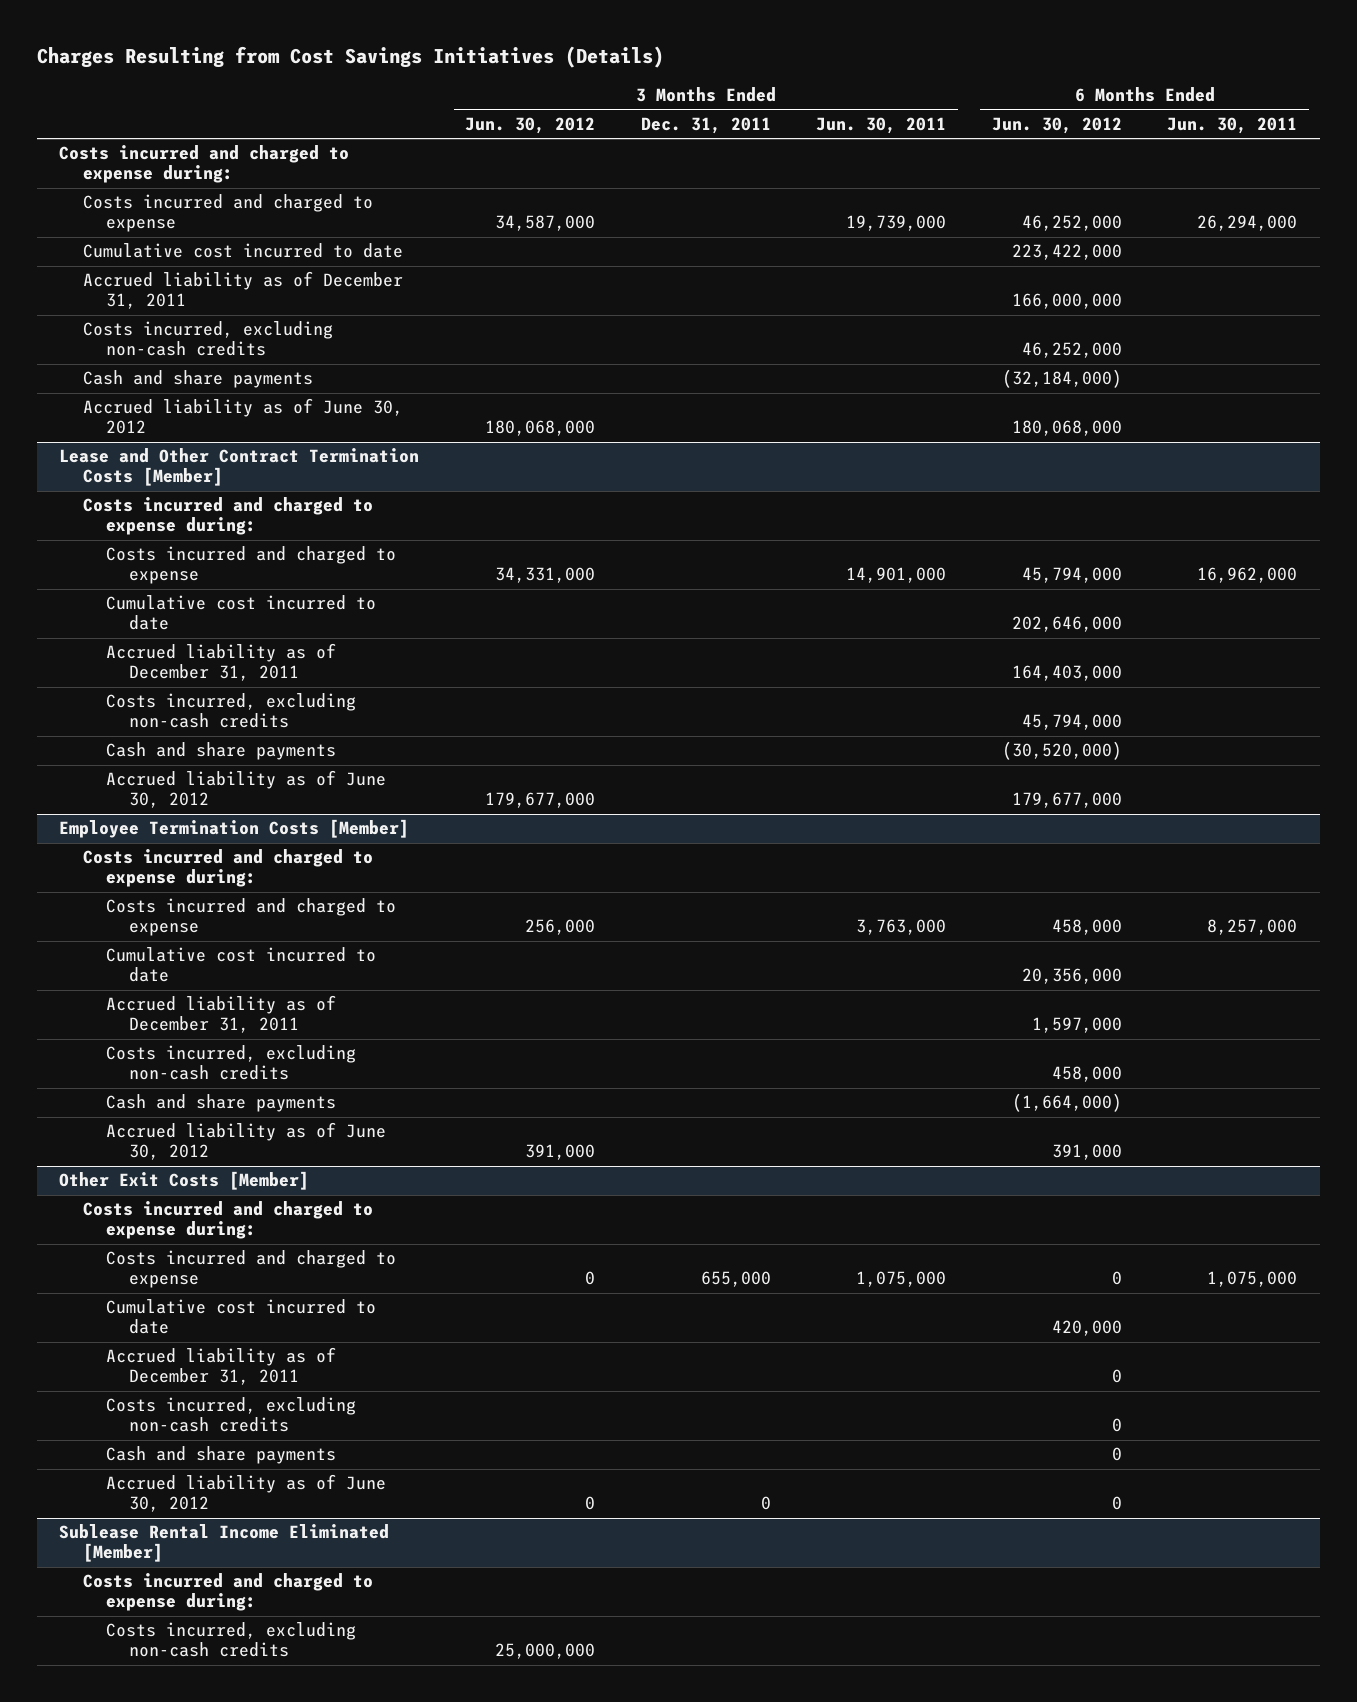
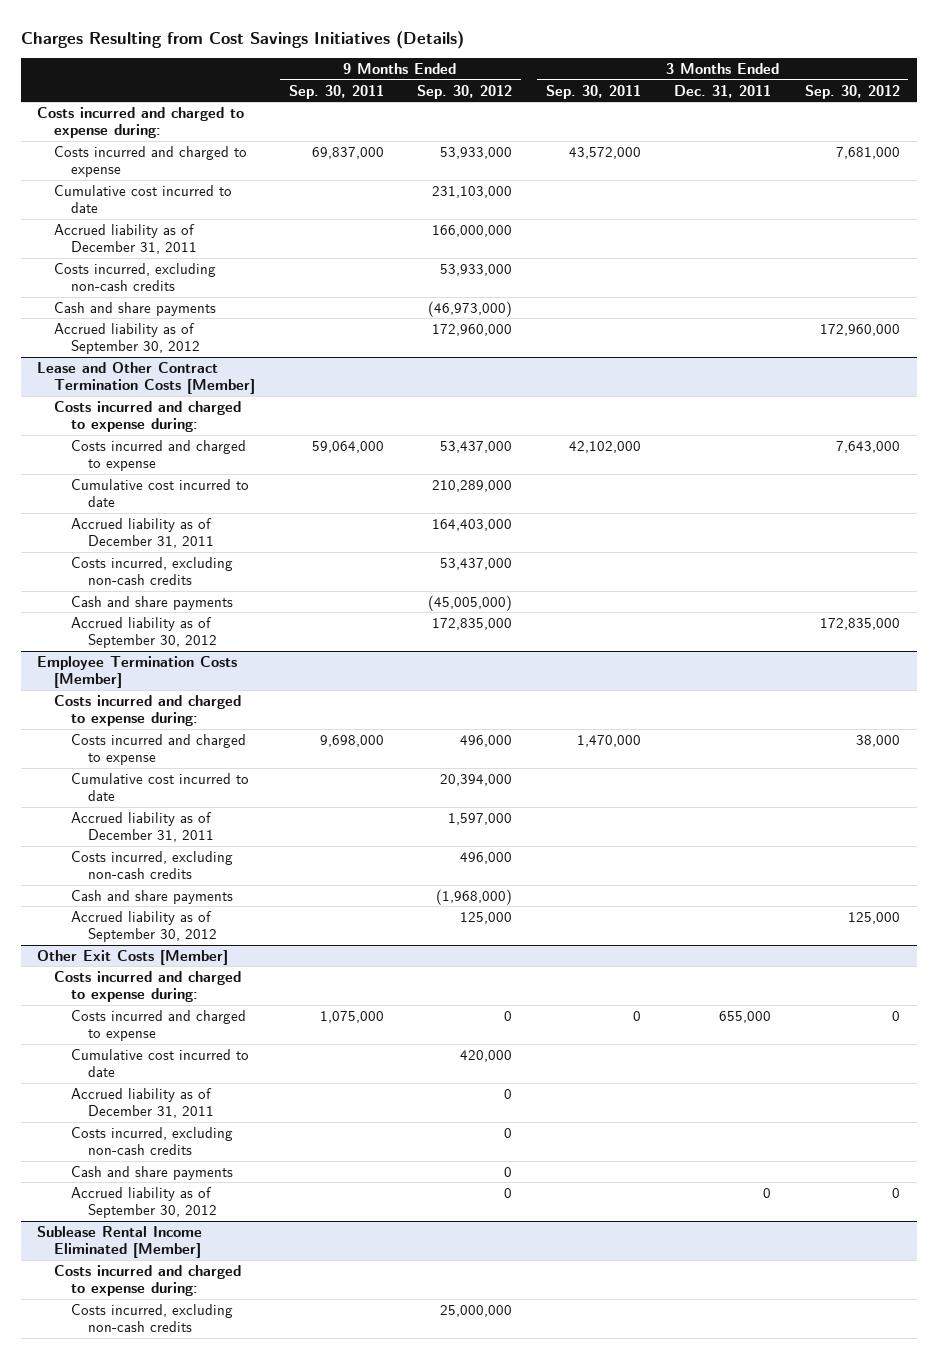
- | 3 Months Ended Jun. 30, 2012 | 3 Months Ended Dec. 31, 2011 | 3 Months Ended Jun. 30, 2011 | 6 Months Ended Jun. 30, 2012 | 6 Months Ended Jun. 30, 2011
+ | 9 Months Ended Sep. 30, 2011 | 9 Months Ended Sep. 30, 2012 | 3 Months Ended Sep. 30, 2011 | 3 Months Ended Dec. 31, 2011 | 3 Months Ended Sep. 30, 2012
- Accrued liability as of June 30, 2012 | 180,068,000 | | | 180,068,000 |
+ Accrued liability as of September 30, 2012 | | 172,960,000 | | | 172,960,000
@ Lease and Other Contract Termination Costs [Member]
- Accrued liability as of June 30, 2012 | 179,677,000 | | | 179,677,000 |
+ Accrued liability as of September 30, 2012 | | 172,835,000 | | | 172,835,000
@ Employee Termination Costs [Member]
- Accrued liability as of June 30, 2012 | 391,000 | | | 391,000 |
+ Accrued liability as of September 30, 2012 | | 125,000 | | | 125,000
@ Other Exit Costs [Member]
- Accrued liability as of June 30, 2012 | 0 | 0 | | 0 |
+ Accrued liability as of September 30, 2012 | | 0 | | 0 | 0

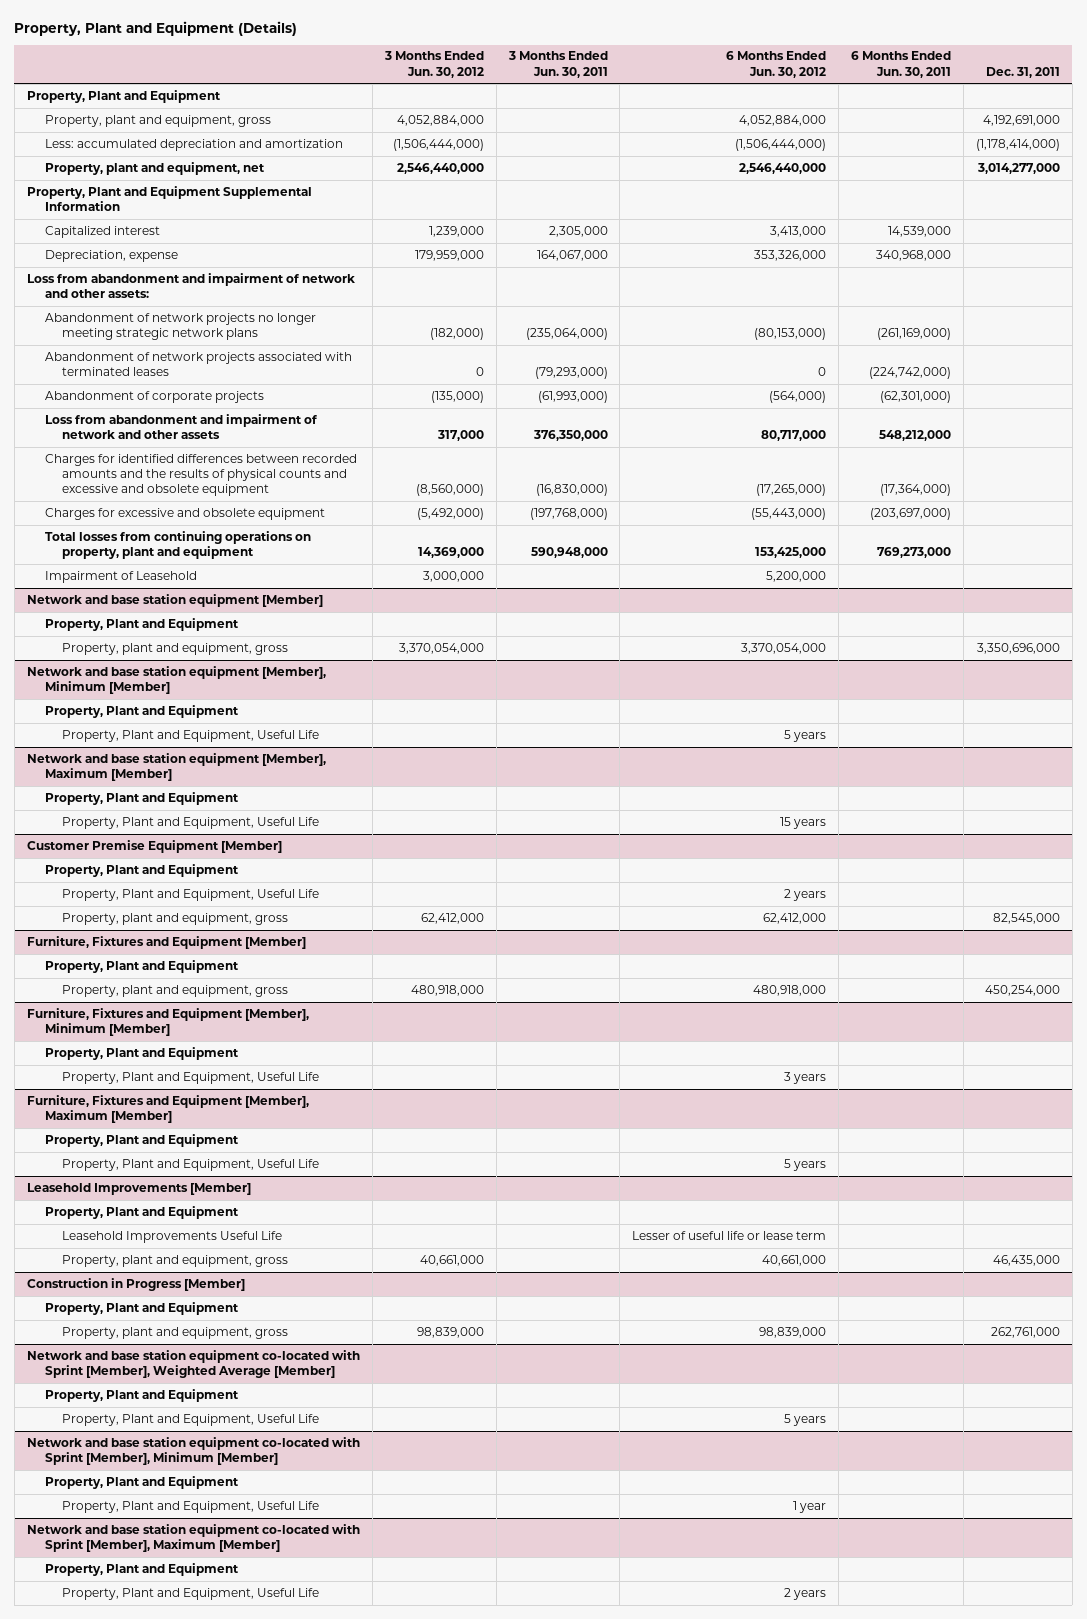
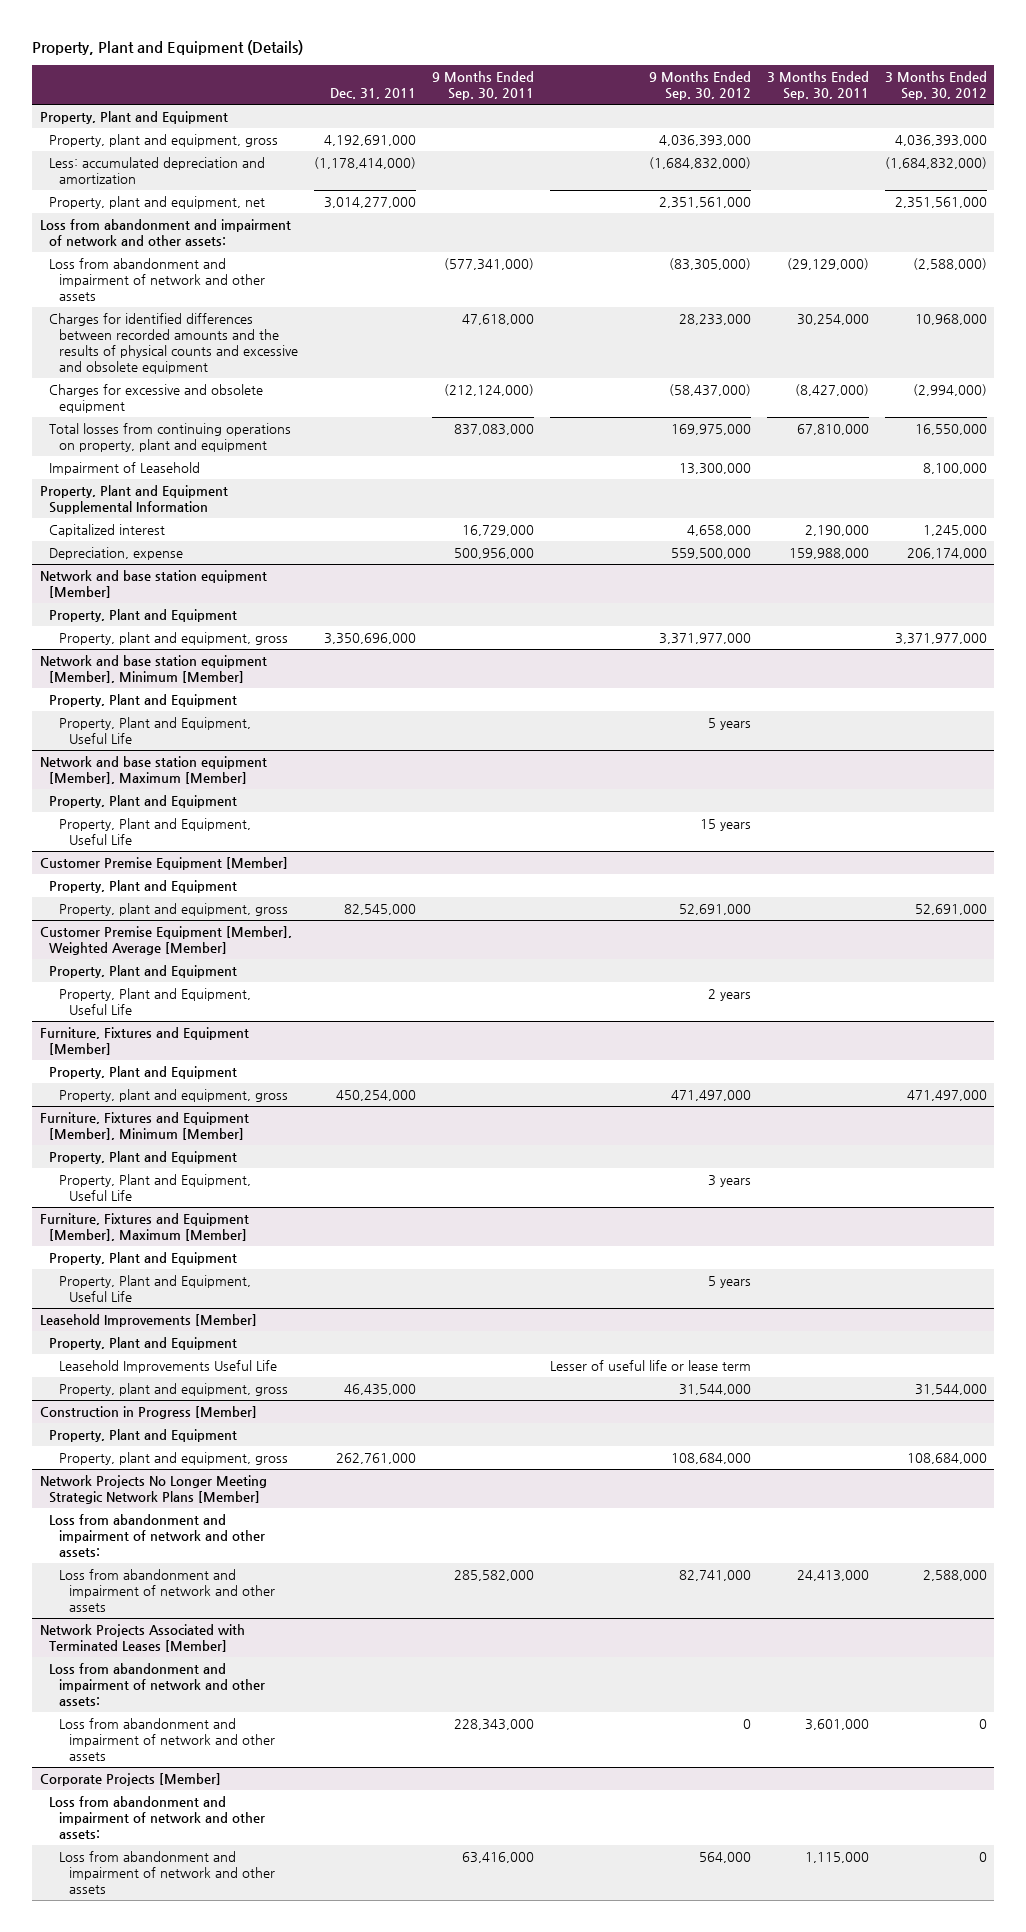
- | 3 Months Ended Jun. 30, 2012 | 3 Months Ended Jun. 30, 2011 | 6 Months Ended Jun. 30, 2012 | 6 Months Ended Jun. 30, 2011 | Dec. 31, 2011
+ | Dec. 31, 2011 | 9 Months Ended Sep. 30, 2011 | 9 Months Ended Sep. 30, 2012 | 3 Months Ended Sep. 30, 2011 | 3 Months Ended Sep. 30, 2012
- Abandonment of network projects no longer meeting strategic network plans | (182,000) | (235,064,000) | (80,153,000) | (261,169,000) |
- Abandonment of network projects associated with terminated leases | 0 | (79,293,000) | 0 | (224,742,000) |
- Abandonment of corporate projects | (135,000) | (61,993,000) | (564,000) | (62,301,000) |
moved down: Property, Plant and Equipment Supplemental Information
moved down: Capitalized interest | | 16,729,000 | 4,658,000 | 2,190,000 | 1,245,000
moved down: Depreciation, expense | | 500,956,000 | 559,500,000 | 159,988,000 | 206,174,000
@ Customer Premise Equipment [Member]
- Property, Plant and Equipment, Useful Life | | | 2 years | |
+ Customer Premise Equipment [Member], Weighted Average [Member]
+ Property, Plant and Equipment
+ Property, Plant and Equipment, Useful Life | | | 2 years | |
- Network and base station equipment co-located with Sprint [Member], Weighted Average [Member]
- Property, Plant and Equipment
- Property, Plant and Equipment, Useful Life | | | 5 years | |
- Network and base station equipment co-located with Sprint [Member], Minimum [Member]
- Property, Plant and Equipment
- Property, Plant and Equipment, Useful Life | | | 1 year | |
- Network and base station equipment co-located with Sprint [Member], Maximum [Member]
- Property, Plant and Equipment
- Property, Plant and Equipment, Useful Life | | | 2 years | |
+ Network Projects No Longer Meeting Strategic Network Plans [Member]
+ Loss from abandonment and impairment of network and other assets:
+ Loss from abandonment and impairment of network and other assets | | 285,582,000 | 82,741,000 | 24,413,000 | 2,588,000
+ Network Projects Associated with Terminated Leases [Member]
+ Loss from abandonment and impairment of network and other assets:
+ Loss from abandonment and impairment of network and other assets | | 228,343,000 | 0 | 3,601,000 | 0
+ Corporate Projects [Member]
+ Loss from abandonment and impairment of network and other assets:
+ Loss from abandonment and impairment of network and other assets | | 63,416,000 | 564,000 | 1,115,000 | 0

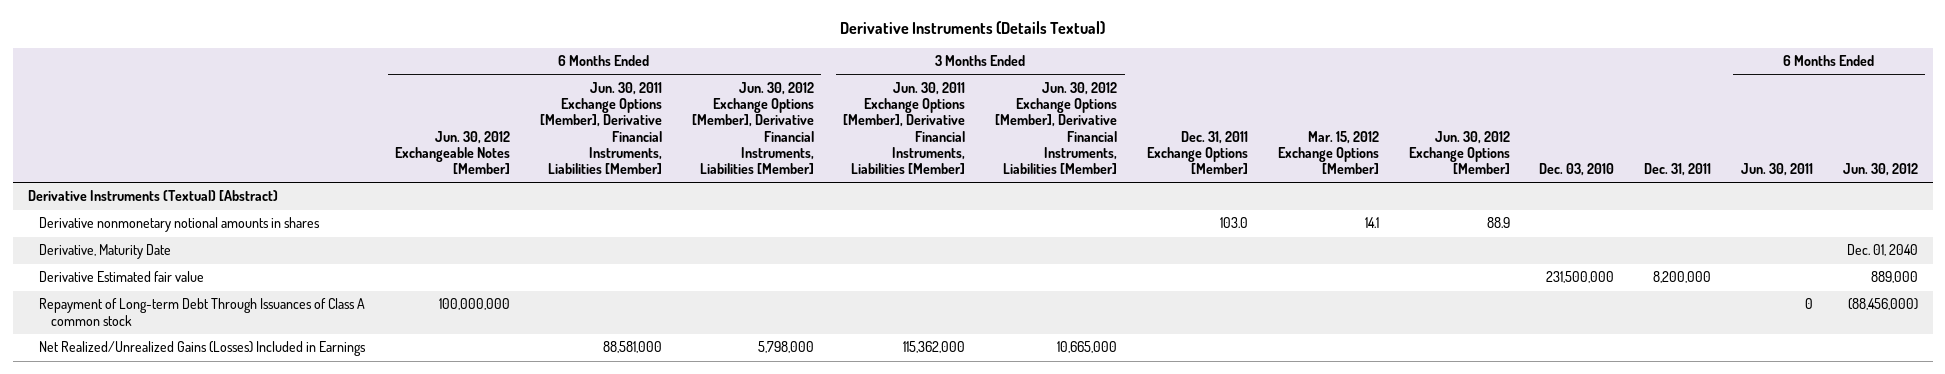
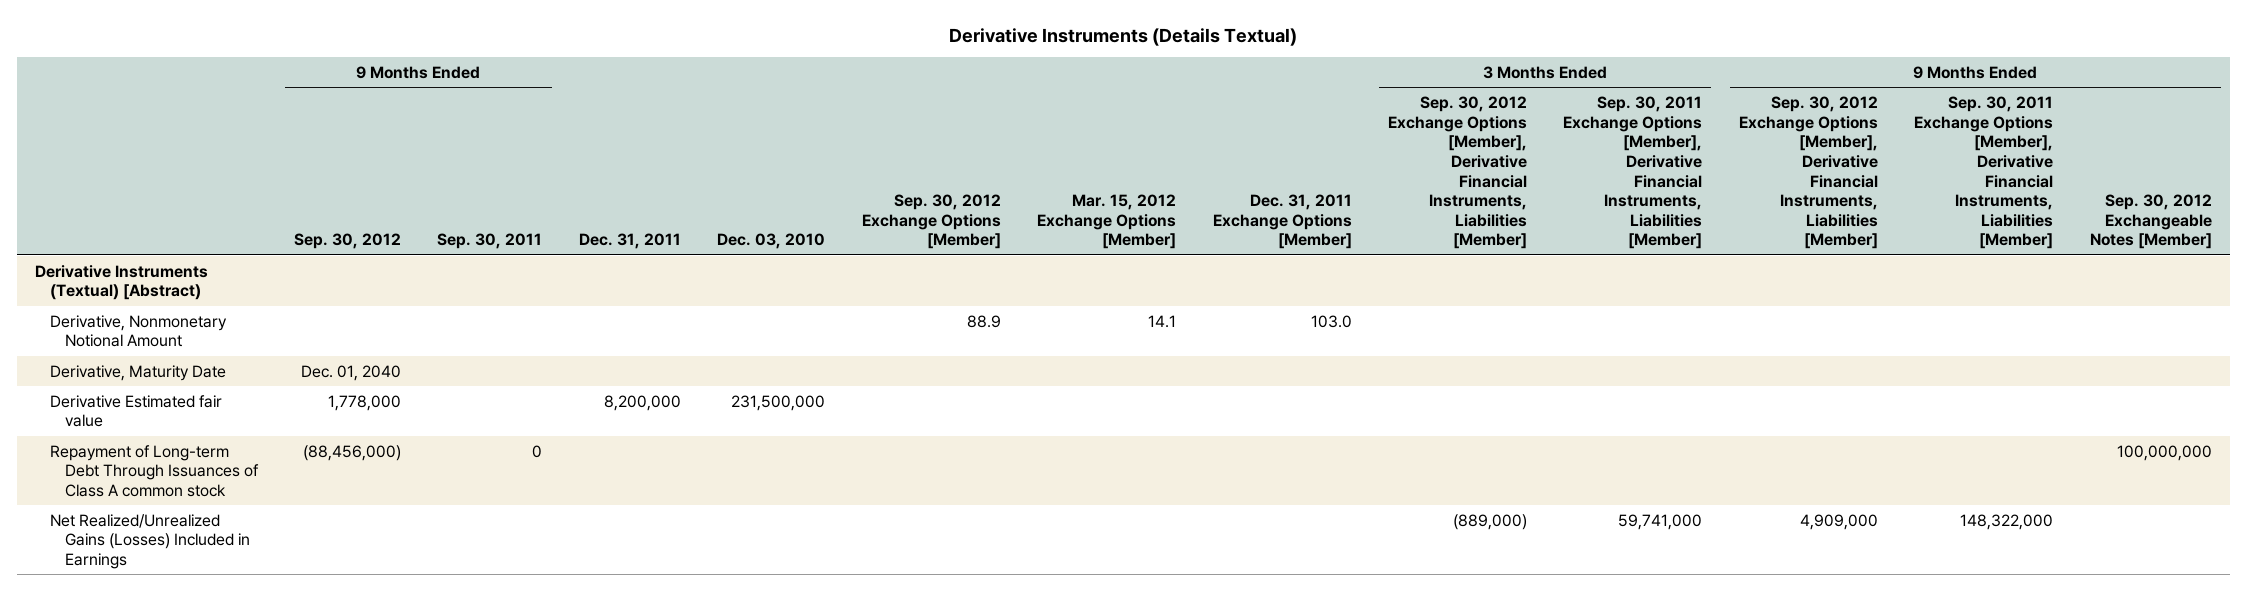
- | 6 Months Ended Jun. 30, 2012 Exchangeable Notes [Member] | 6 Months Ended Jun. 30, 2011 Exchange Options [Member], Derivative Financial Instruments, Liabilities [Member] | 6 Months Ended Jun. 30, 2012 Exchange Options [Member], Derivative Financial Instruments, Liabilities [Member] | 3 Months Ended Jun. 30, 2011 Exchange Options [Member], Derivative Financial Instruments, Liabilities [Member] | 3 Months Ended Jun. 30, 2012 Exchange Options [Member], Derivative Financial Instruments, Liabilities [Member] | Dec. 31, 2011 Exchange Options [Member] | Mar. 15, 2012 Exchange Options [Member] | Jun. 30, 2012 Exchange Options [Member] | Dec. 03, 2010 | Dec. 31, 2011 | 6 Months Ended Jun. 30, 2011 | 6 Months Ended Jun. 30, 2012
+ | 9 Months Ended Sep. 30, 2012 | 9 Months Ended Sep. 30, 2011 | Dec. 31, 2011 | Dec. 03, 2010 | Sep. 30, 2012 Exchange Options [Member] | Mar. 15, 2012 Exchange Options [Member] | Dec. 31, 2011 Exchange Options [Member] | 3 Months Ended Sep. 30, 2012 Exchange Options [Member], Derivative Financial Instruments, Liabilities [Member] | 3 Months Ended Sep. 30, 2011 Exchange Options [Member], Derivative Financial Instruments, Liabilities [Member] | 9 Months Ended Sep. 30, 2012 Exchange Options [Member], Derivative Financial Instruments, Liabilities [Member] | 9 Months Ended Sep. 30, 2011 Exchange Options [Member], Derivative Financial Instruments, Liabilities [Member] | 9 Months Ended Sep. 30, 2012 Exchangeable Notes [Member]
- Derivative nonmonetary notional amounts in shares | | | | | | 103.0 | 14.1 | 88.9 | | | |
+ Derivative, Nonmonetary Notional Amount | | | | | 88.9 | 14.1 | 103.0 | | | | |

